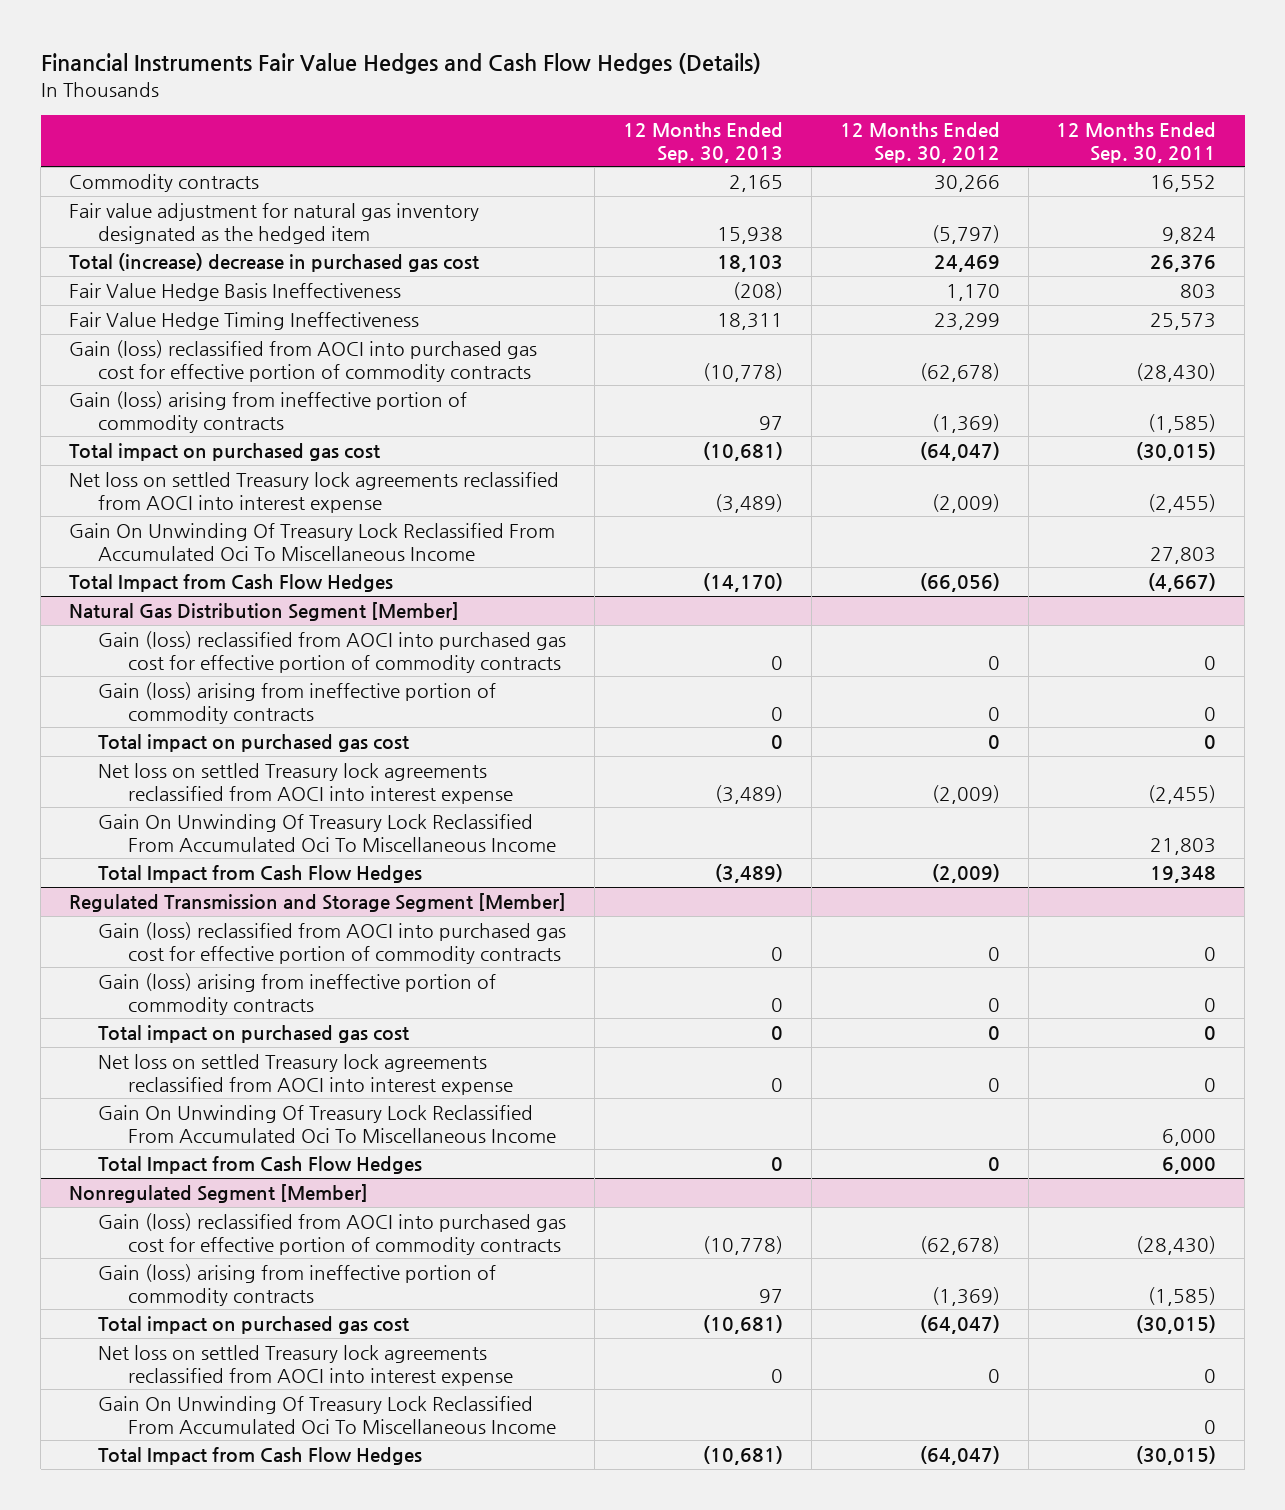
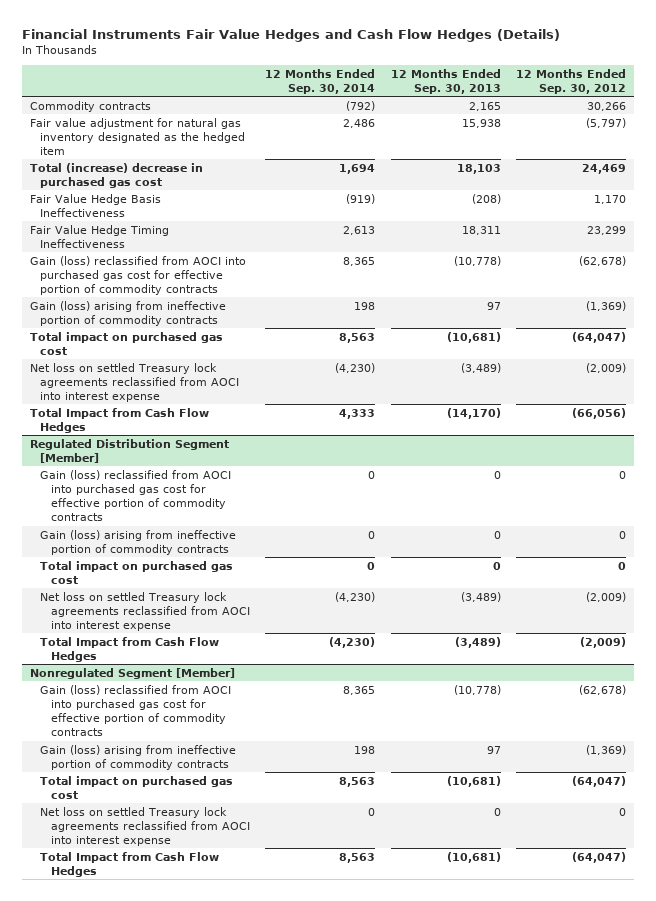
- | 12 Months Ended Sep. 30, 2013 | 12 Months Ended Sep. 30, 2012 | 12 Months Ended Sep. 30, 2011
+ | 12 Months Ended Sep. 30, 2014 | 12 Months Ended Sep. 30, 2013 | 12 Months Ended Sep. 30, 2012
- Gain On Unwinding Of Treasury Lock Reclassified From Accumulated Oci To Miscellaneous Income | | | 27,803
- Natural Gas Distribution Segment [Member]
+ Regulated Distribution Segment [Member]
- Gain On Unwinding Of Treasury Lock Reclassified From Accumulated Oci To Miscellaneous Income | | | 21,803
- Regulated Transmission and Storage Segment [Member]
- Gain (loss) reclassified from AOCI into purchased gas cost for effective portion of commodity contracts | 0 | 0 | 0
- Gain (loss) arising from ineffective portion of commodity contracts | 0 | 0 | 0
- Total impact on purchased gas cost | 0 | 0 | 0
- Net loss on settled Treasury lock agreements reclassified from AOCI into interest expense | 0 | 0 | 0
- Gain On Unwinding Of Treasury Lock Reclassified From Accumulated Oci To Miscellaneous Income | | | 6,000
- Total Impact from Cash Flow Hedges | 0 | 0 | 6,000
@ Nonregulated Segment [Member]
- Gain On Unwinding Of Treasury Lock Reclassified From Accumulated Oci To Miscellaneous Income | | | 0

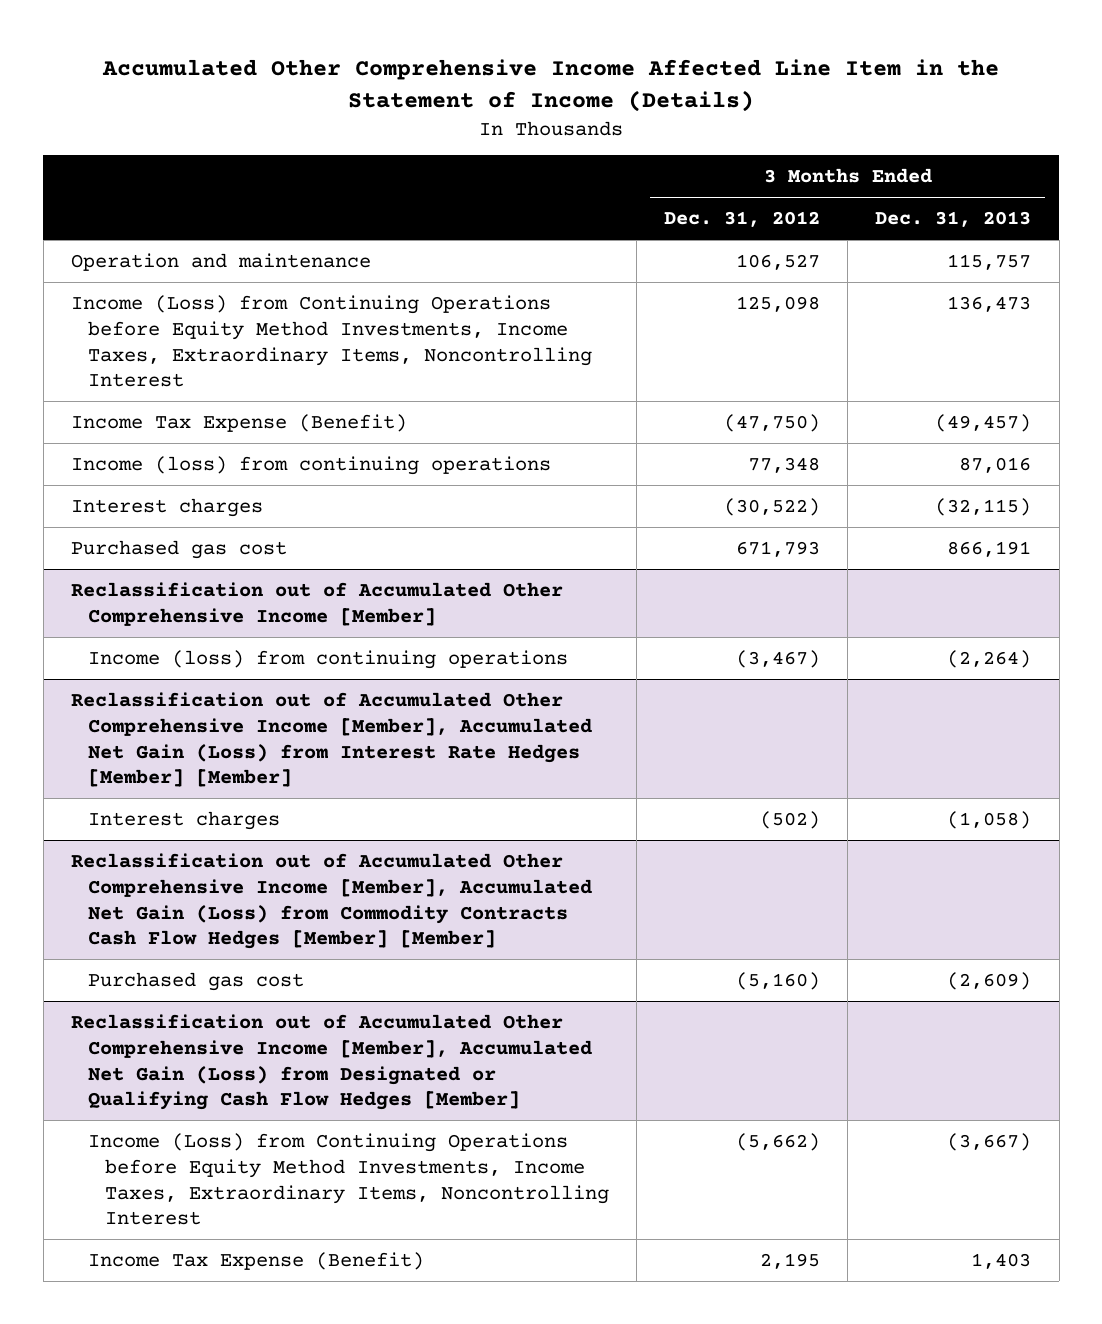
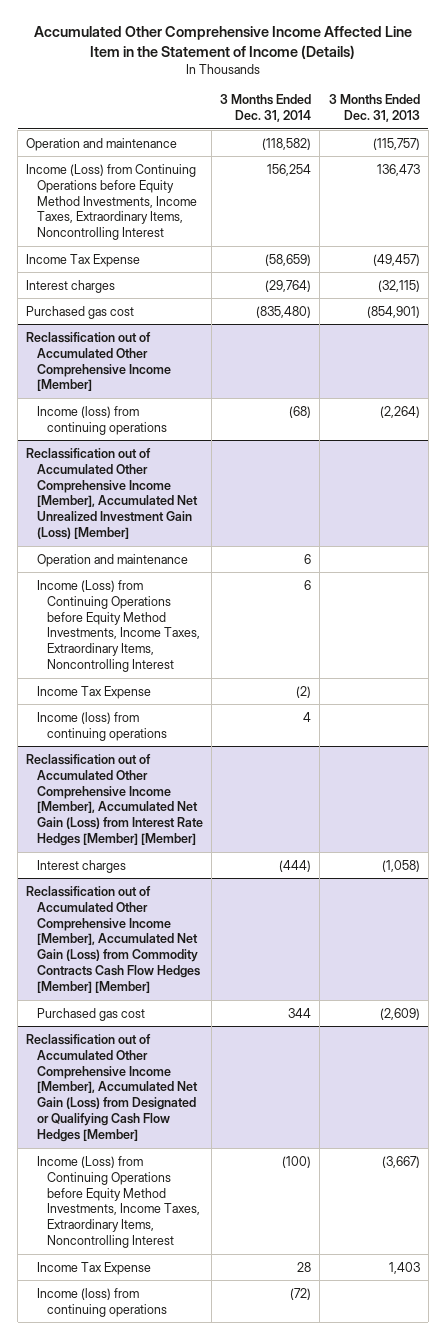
- | 3 Months Ended Dec. 31, 2012 | 3 Months Ended Dec. 31, 2013
+ | 3 Months Ended Dec. 31, 2014 | 3 Months Ended Dec. 31, 2013
- Operation and maintenance | 106,527 | 115,757
+ Operation and maintenance | (118,582) | (115,757)
- Income Tax Expense (Benefit) | (47,750) | (49,457)
- Income (loss) from continuing operations | 77,348 | 87,016
+ Income Tax Expense | (58,659) | (49,457)
- Purchased gas cost | 671,793 | 866,191
+ Purchased gas cost | (835,480) | (854,901)
+ Reclassification out of Accumulated Other Comprehensive Income [Member], Accumulated Net Unrealized Investment Gain (Loss) [Member]
+ Operation and maintenance | 6 |
+ Income (Loss) from Continuing Operations before Equity Method Investments, Income Taxes, Extraordinary Items, Noncontrolling Interest | 6 |
+ Income Tax Expense | (2) |
+ Income (loss) from continuing operations | 4 |
@ Reclassification out of Accumulated Other Comprehensive Income [Member], Accumulated Net Gain (Loss) from Designated or Qualifying Cash Flow Hedges [Member]
- Income Tax Expense (Benefit) | 2,195 | 1,403
+ Income Tax Expense | 28 | 1,403
+ Income (loss) from continuing operations | (72) |

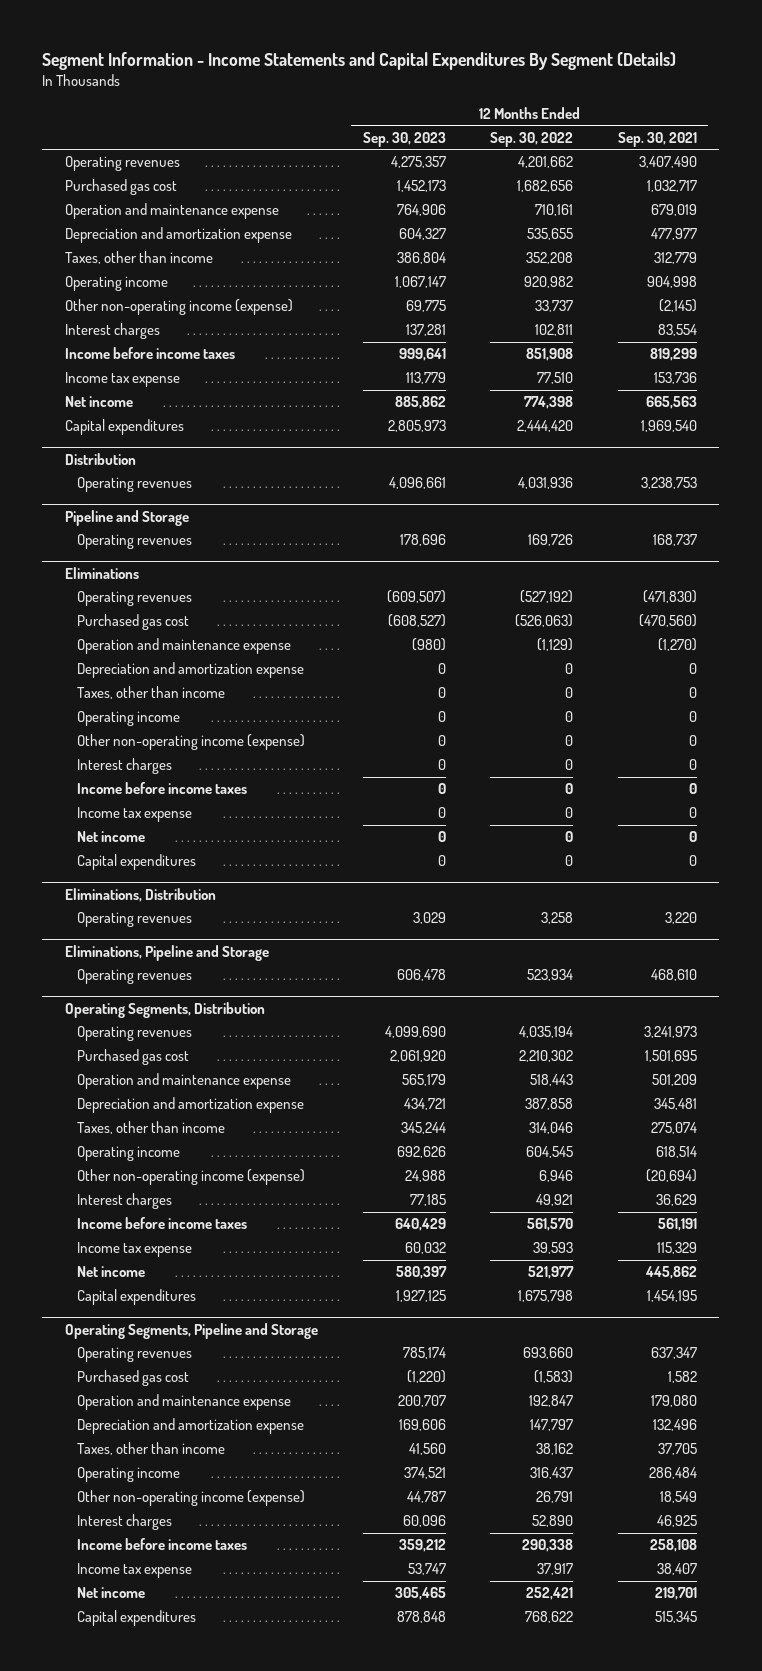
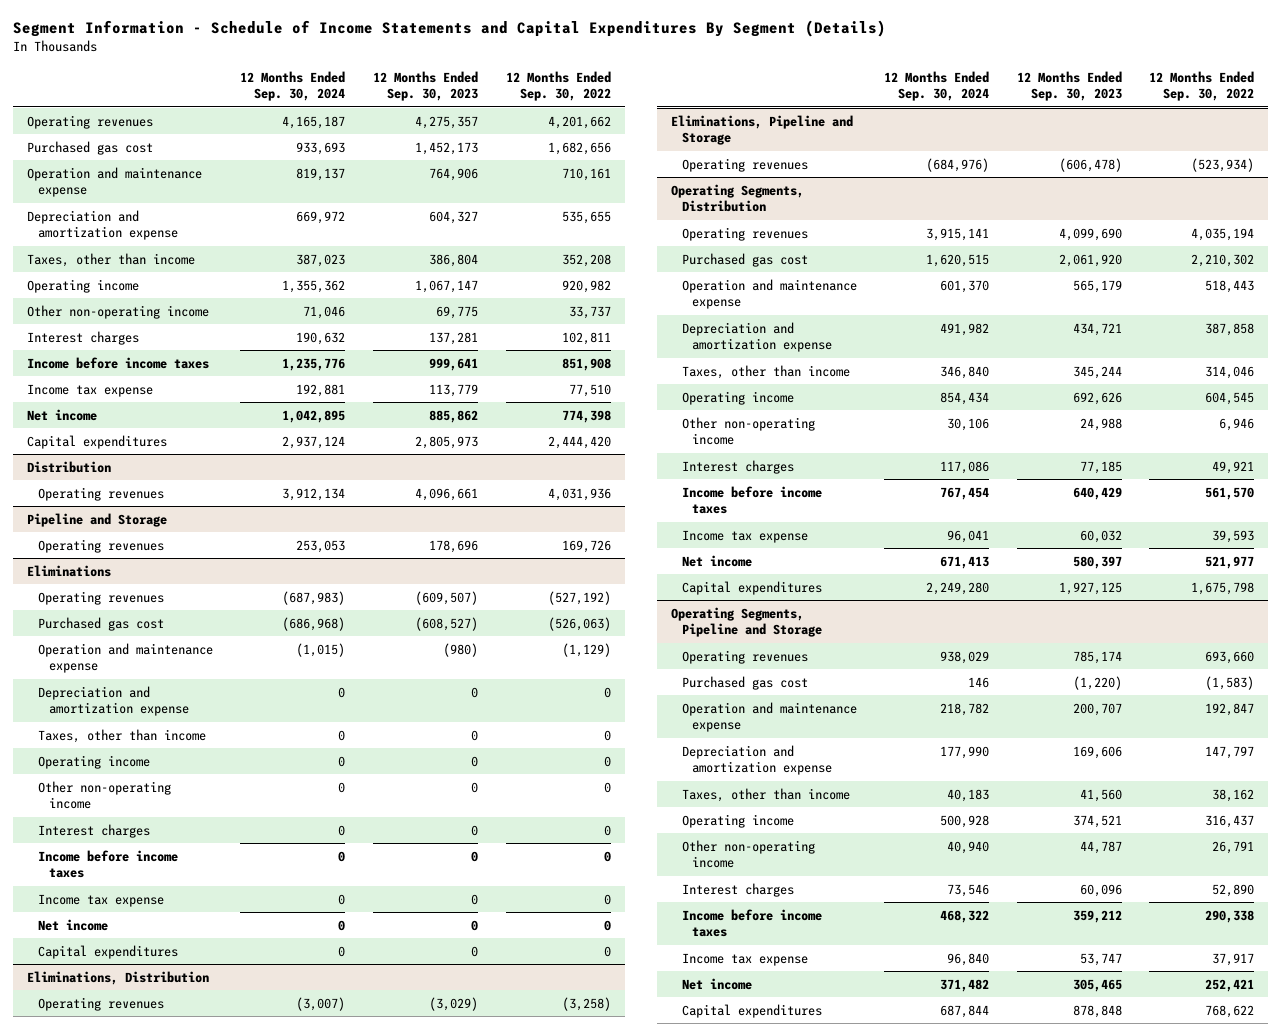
- Segment Information - Income Statements and Capital Expenditures By Segment (Details)
+ Segment Information - Schedule of Income Statements and Capital Expenditures By Segment (Details)
- | 12 Months Ended Sep. 30, 2023 | 12 Months Ended Sep. 30, 2022 | 12 Months Ended Sep. 30, 2021
+ | 12 Months Ended Sep. 30, 2024 | 12 Months Ended Sep. 30, 2023 | 12 Months Ended Sep. 30, 2022
- Other non-operating income (expense) | 69,775 | 33,737 | (2,145)
+ Other non-operating income | 71,046 | 69,775 | 33,737
@ Eliminations
- Other non-operating income (expense) | 0 | 0 | 0
+ Other non-operating income | 0 | 0 | 0
@ Eliminations, Distribution
- Operating revenues | 3,029 | 3,258 | 3,220
+ Operating revenues | (3,007) | (3,029) | (3,258)
@ Eliminations, Pipeline and Storage
- Operating revenues | 606,478 | 523,934 | 468,610
+ Operating revenues | (684,976) | (606,478) | (523,934)
@ Operating Segments, Distribution
- Other non-operating income (expense) | 24,988 | 6,946 | (20,694)
+ Other non-operating income | 30,106 | 24,988 | 6,946
@ Operating Segments, Pipeline and Storage
- Other non-operating income (expense) | 44,787 | 26,791 | 18,549
+ Other non-operating income | 40,940 | 44,787 | 26,791

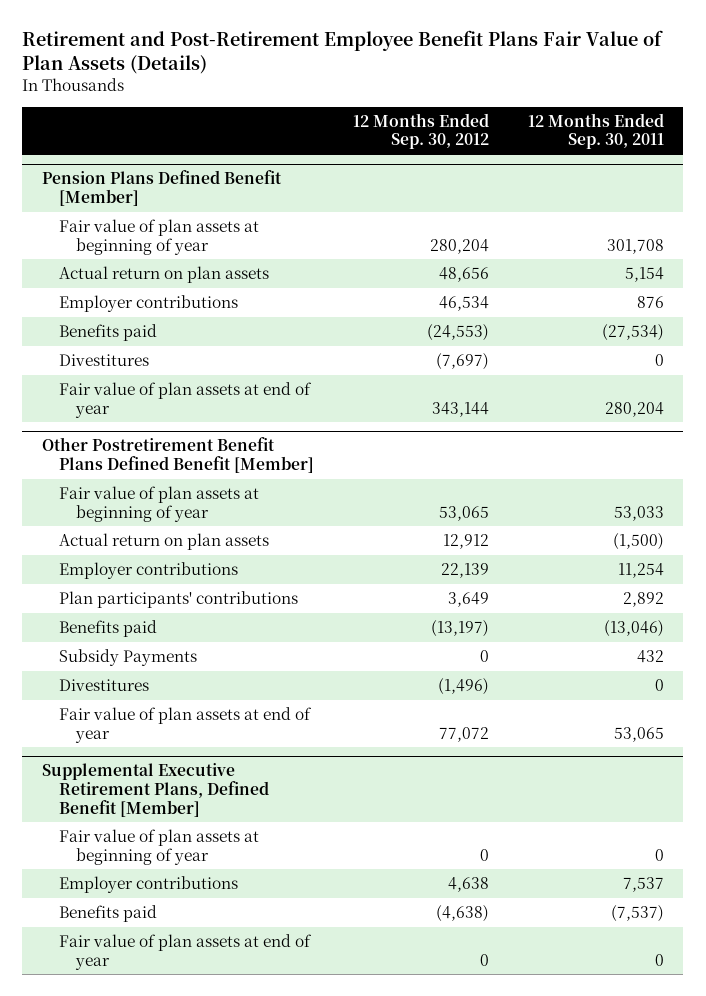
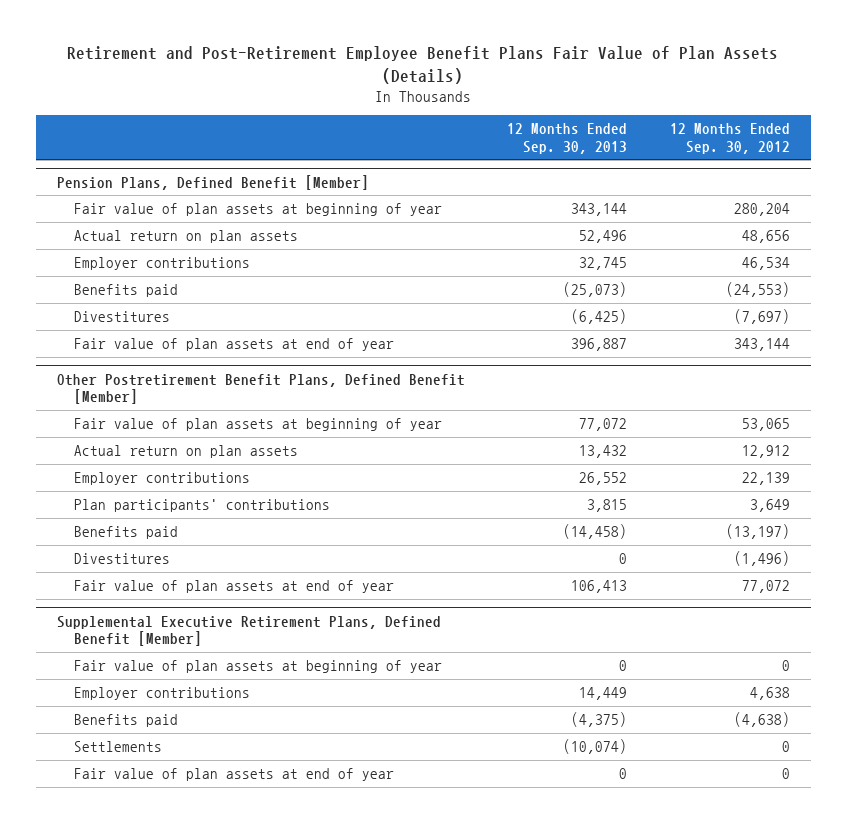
- | 12 Months Ended Sep. 30, 2012 | 12 Months Ended Sep. 30, 2011
+ | 12 Months Ended Sep. 30, 2013 | 12 Months Ended Sep. 30, 2012
- Pension Plans Defined Benefit [Member]
+ Pension Plans, Defined Benefit [Member]
- Other Postretirement Benefit Plans Defined Benefit [Member]
+ Other Postretirement Benefit Plans, Defined Benefit [Member]
- Subsidy Payments | 0 | 432
@ Supplemental Executive Retirement Plans, Defined Benefit [Member]
+ Settlements | (10,074) | 0

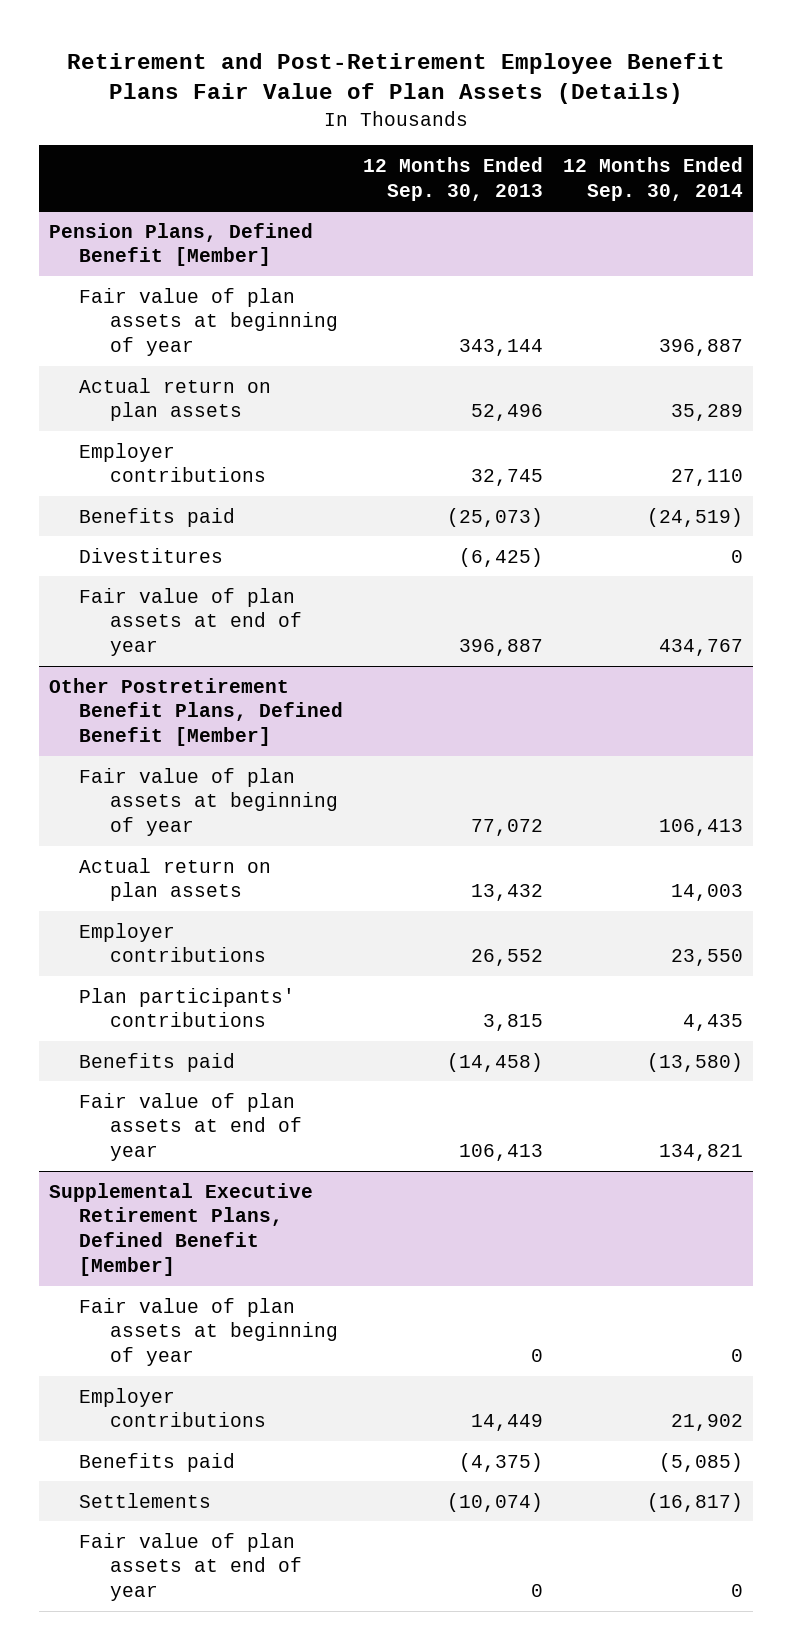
- | 12 Months Ended Sep. 30, 2013 | 12 Months Ended Sep. 30, 2012
+ | 12 Months Ended Sep. 30, 2013 | 12 Months Ended Sep. 30, 2014
@ Other Postretirement Benefit Plans, Defined Benefit [Member]
- Divestitures | 0 | (1,496)

